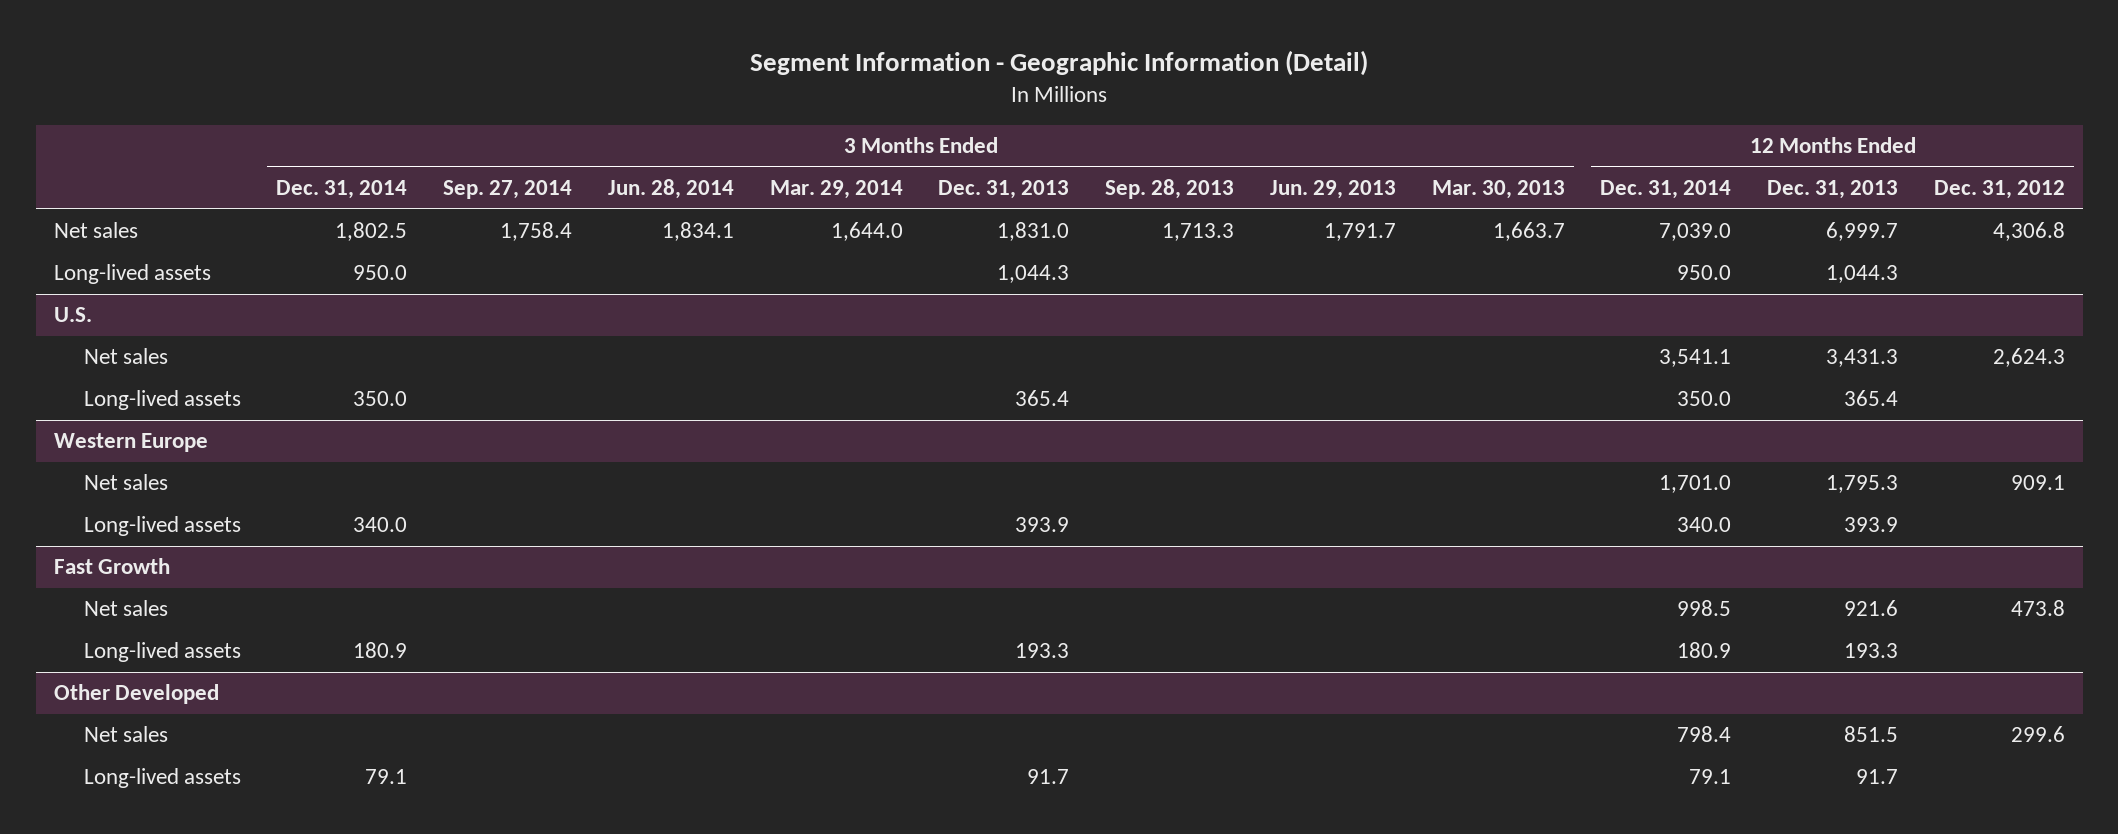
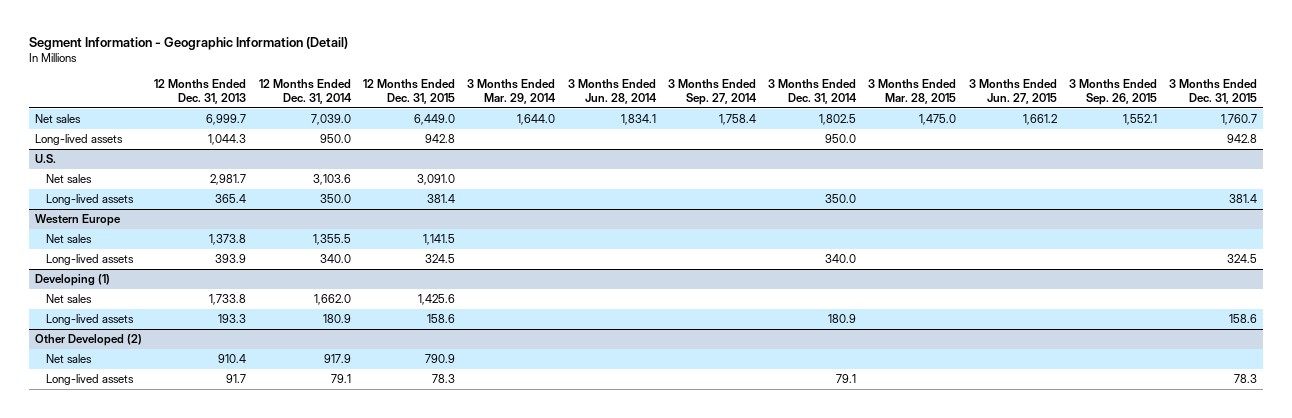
- | 3 Months Ended Dec. 31, 2014 | 3 Months Ended Sep. 27, 2014 | 3 Months Ended Jun. 28, 2014 | 3 Months Ended Mar. 29, 2014 | 3 Months Ended Dec. 31, 2013 | 3 Months Ended Sep. 28, 2013 | 3 Months Ended Jun. 29, 2013 | 3 Months Ended Mar. 30, 2013 | 12 Months Ended Dec. 31, 2014 | 12 Months Ended Dec. 31, 2013 | 12 Months Ended Dec. 31, 2012
+ | 12 Months Ended Dec. 31, 2013 | 12 Months Ended Dec. 31, 2014 | 12 Months Ended Dec. 31, 2015 | 3 Months Ended Mar. 29, 2014 | 3 Months Ended Jun. 28, 2014 | 3 Months Ended Sep. 27, 2014 | 3 Months Ended Dec. 31, 2014 | 3 Months Ended Mar. 28, 2015 | 3 Months Ended Jun. 27, 2015 | 3 Months Ended Sep. 26, 2015 | 3 Months Ended Dec. 31, 2015
@ U.S.
- Net sales | | | | | | | | | 3,541.1 | 3,431.3 | 2,624.3
+ Net sales | 2,981.7 | 3,103.6 | 3,091.0 | | | | | | | |
@ Western Europe
- Net sales | | | | | | | | | 1,701.0 | 1,795.3 | 909.1
+ Net sales | 1,373.8 | 1,355.5 | 1,141.5 | | | | | | | |
- Fast Growth
- Net sales | | | | | | | | | 998.5 | 921.6 | 473.8
+ Developing (1)
+ Net sales | 1,733.8 | 1,662.0 | 1,425.6 | | | | | | | |
- Other Developed
- Net sales | | | | | | | | | 798.4 | 851.5 | 299.6
+ Other Developed (2)
+ Net sales | 910.4 | 917.9 | 790.9 | | | | | | | |

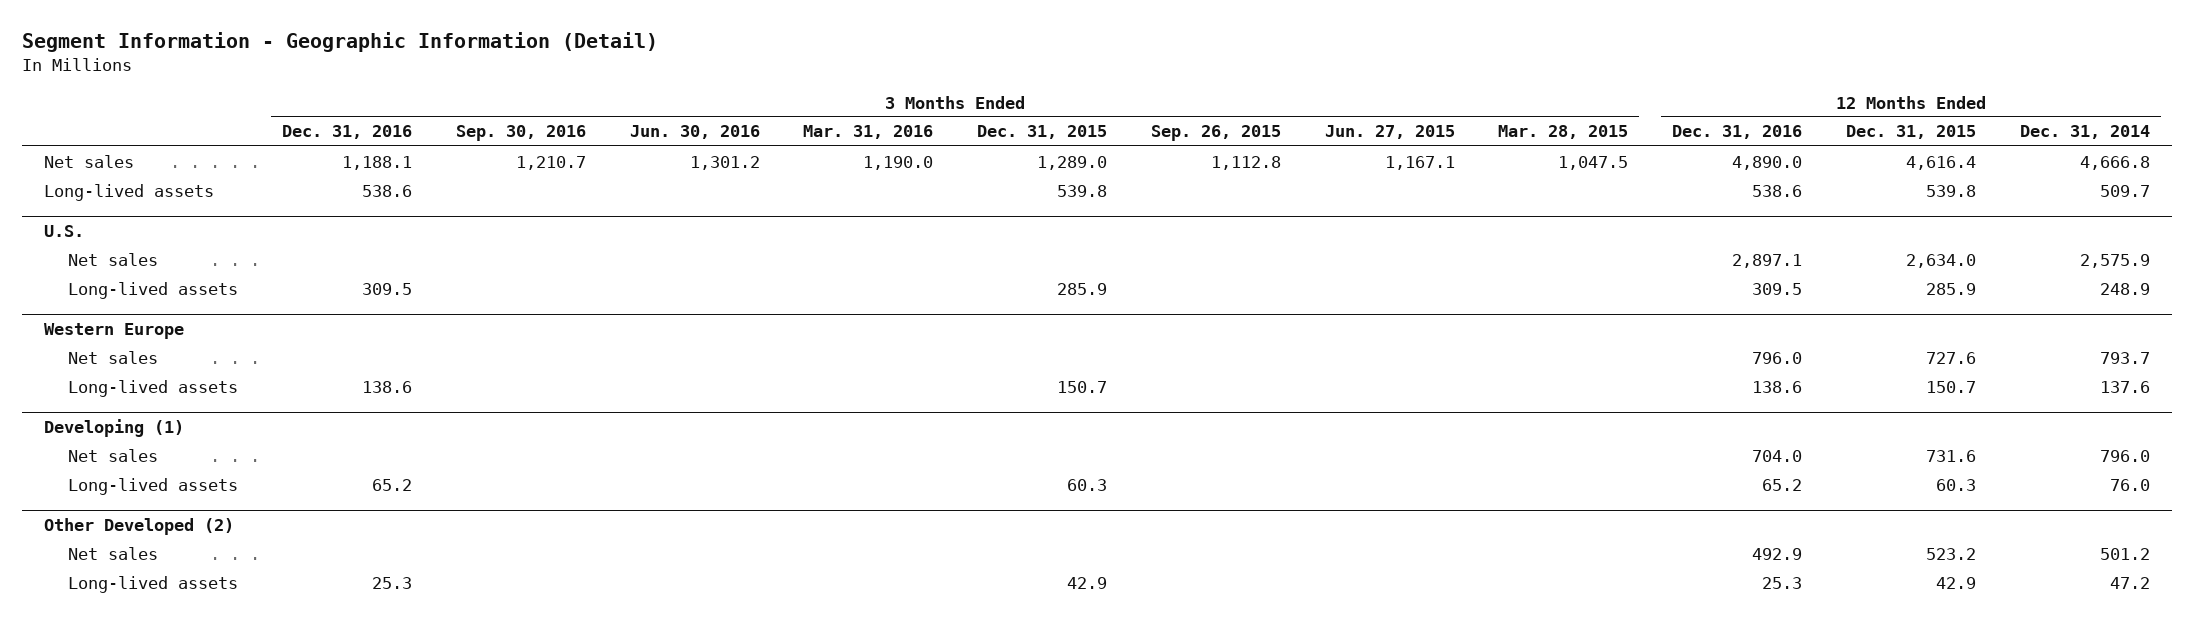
- | 12 Months Ended Dec. 31, 2013 | 12 Months Ended Dec. 31, 2014 | 12 Months Ended Dec. 31, 2015 | 3 Months Ended Mar. 29, 2014 | 3 Months Ended Jun. 28, 2014 | 3 Months Ended Sep. 27, 2014 | 3 Months Ended Dec. 31, 2014 | 3 Months Ended Mar. 28, 2015 | 3 Months Ended Jun. 27, 2015 | 3 Months Ended Sep. 26, 2015 | 3 Months Ended Dec. 31, 2015
+ | 3 Months Ended Dec. 31, 2016 | 3 Months Ended Sep. 30, 2016 | 3 Months Ended Jun. 30, 2016 | 3 Months Ended Mar. 31, 2016 | 3 Months Ended Dec. 31, 2015 | 3 Months Ended Sep. 26, 2015 | 3 Months Ended Jun. 27, 2015 | 3 Months Ended Mar. 28, 2015 | 12 Months Ended Dec. 31, 2016 | 12 Months Ended Dec. 31, 2015 | 12 Months Ended Dec. 31, 2014
- Net sales | 6,999.7 | 7,039.0 | 6,449.0 | 1,644.0 | 1,834.1 | 1,758.4 | 1,802.5 | 1,475.0 | 1,661.2 | 1,552.1 | 1,760.7
- Long-lived assets | 1,044.3 | 950.0 | 942.8 | | | | 950.0 | | | | 942.8
+ Net sales | 1,188.1 | 1,210.7 | 1,301.2 | 1,190.0 | 1,289.0 | 1,112.8 | 1,167.1 | 1,047.5 | 4,890.0 | 4,616.4 | 4,666.8
+ Long-lived assets | 538.6 | | | | 539.8 | | | | 538.6 | 539.8 | 509.7
@ U.S.
- Net sales | 2,981.7 | 3,103.6 | 3,091.0 | | | | | | | |
- Long-lived assets | 365.4 | 350.0 | 381.4 | | | | 350.0 | | | | 381.4
+ Net sales | | | | | | | | | 2,897.1 | 2,634.0 | 2,575.9
+ Long-lived assets | 309.5 | | | | 285.9 | | | | 309.5 | 285.9 | 248.9
@ Western Europe
- Net sales | 1,373.8 | 1,355.5 | 1,141.5 | | | | | | | |
- Long-lived assets | 393.9 | 340.0 | 324.5 | | | | 340.0 | | | | 324.5
+ Net sales | | | | | | | | | 796.0 | 727.6 | 793.7
+ Long-lived assets | 138.6 | | | | 150.7 | | | | 138.6 | 150.7 | 137.6
@ Developing (1)
- Net sales | 1,733.8 | 1,662.0 | 1,425.6 | | | | | | | |
- Long-lived assets | 193.3 | 180.9 | 158.6 | | | | 180.9 | | | | 158.6
+ Net sales | | | | | | | | | 704.0 | 731.6 | 796.0
+ Long-lived assets | 65.2 | | | | 60.3 | | | | 65.2 | 60.3 | 76.0
@ Other Developed (2)
- Net sales | 910.4 | 917.9 | 790.9 | | | | | | | |
- Long-lived assets | 91.7 | 79.1 | 78.3 | | | | 79.1 | | | | 78.3
+ Net sales | | | | | | | | | 492.9 | 523.2 | 501.2
+ Long-lived assets | 25.3 | | | | 42.9 | | | | 25.3 | 42.9 | 47.2

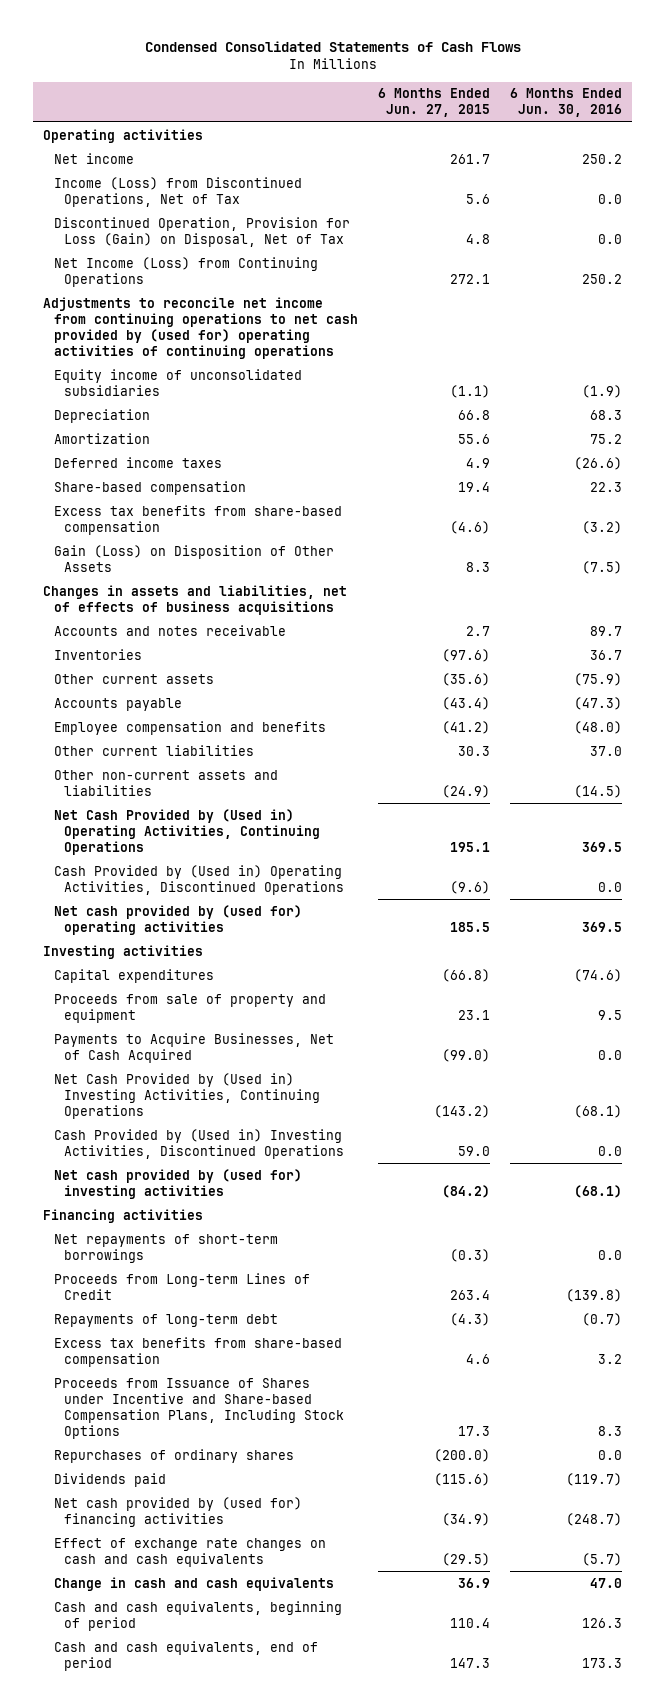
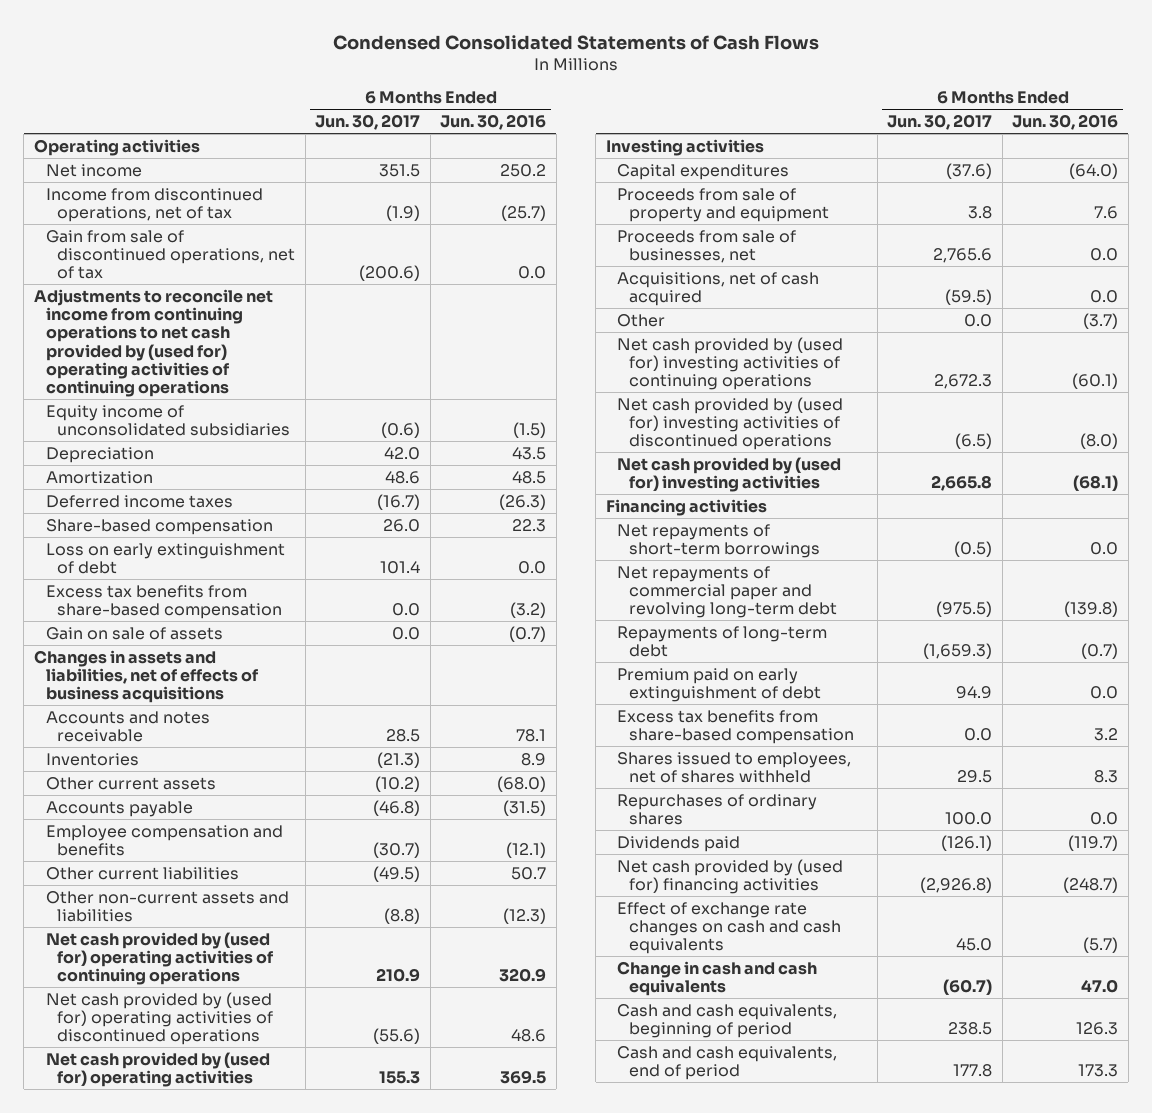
- | 6 Months Ended Jun. 27, 2015 | 6 Months Ended Jun. 30, 2016
+ | 6 Months Ended Jun. 30, 2017 | 6 Months Ended Jun. 30, 2016
- Income (Loss) from Discontinued Operations, Net of Tax | 5.6 | 0.0
- Discontinued Operation, Provision for Loss (Gain) on Disposal, Net of Tax | 4.8 | 0.0
- Net Income (Loss) from Continuing Operations | 272.1 | 250.2
+ Income from discontinued operations, net of tax | (1.9) | (25.7)
+ Gain from sale of discontinued operations, net of tax | (200.6) | 0.0
- Equity income of unconsolidated subsidiaries | (1.1) | (1.9)
- Depreciation | 66.8 | 68.3
- Amortization | 55.6 | 75.2
- Deferred income taxes | 4.9 | (26.6)
+ Equity income of unconsolidated subsidiaries | (0.6) | (1.5)
+ Depreciation | 42.0 | 43.5
+ Amortization | 48.6 | 48.5
+ Deferred income taxes | (16.7) | (26.3)
+ Loss on early extinguishment of debt | 101.4 | 0.0
- Gain (Loss) on Disposition of Other Assets | 8.3 | (7.5)
+ Gain on sale of assets | 0.0 | (0.7)
- Accounts and notes receivable | 2.7 | 89.7
- Inventories | (97.6) | 36.7
- Other current assets | (35.6) | (75.9)
- Accounts payable | (43.4) | (47.3)
- Employee compensation and benefits | (41.2) | (48.0)
- Other current liabilities | 30.3 | 37.0
- Other non-current assets and liabilities | (24.9) | (14.5)
- Net Cash Provided by (Used in) Operating Activities, Continuing Operations | 195.1 | 369.5
- Cash Provided by (Used in) Operating Activities, Discontinued Operations | (9.6) | 0.0
+ Accounts and notes receivable | 28.5 | 78.1
+ Inventories | (21.3) | 8.9
+ Other current assets | (10.2) | (68.0)
+ Accounts payable | (46.8) | (31.5)
+ Employee compensation and benefits | (30.7) | (12.1)
+ Other current liabilities | (49.5) | 50.7
+ Other non-current assets and liabilities | (8.8) | (12.3)
+ Net cash provided by (used for) operating activities of continuing operations | 210.9 | 320.9
+ Net cash provided by (used for) operating activities of discontinued operations | (55.6) | 48.6
- Capital expenditures | (66.8) | (74.6)
- Proceeds from sale of property and equipment | 23.1 | 9.5
- Payments to Acquire Businesses, Net of Cash Acquired | (99.0) | 0.0
- Net Cash Provided by (Used in) Investing Activities, Continuing Operations | (143.2) | (68.1)
- Cash Provided by (Used in) Investing Activities, Discontinued Operations | 59.0 | 0.0
+ Capital expenditures | (37.6) | (64.0)
+ Proceeds from sale of property and equipment | 3.8 | 7.6
+ Proceeds from sale of businesses, net | 2,765.6 | 0.0
+ Acquisitions, net of cash acquired | (59.5) | 0.0
+ Other | 0.0 | (3.7)
+ Net cash provided by (used for) investing activities of continuing operations | 2,672.3 | (60.1)
+ Net cash provided by (used for) investing activities of discontinued operations | (6.5) | (8.0)
- Proceeds from Long-term Lines of Credit | 263.4 | (139.8)
+ Net repayments of commercial paper and revolving long-term debt | (975.5) | (139.8)
+ Premium paid on early extinguishment of debt | 94.9 | 0.0
- Proceeds from Issuance of Shares under Incentive and Share-based Compensation Plans, Including Stock Options | 17.3 | 8.3
+ Shares issued to employees, net of shares withheld | 29.5 | 8.3

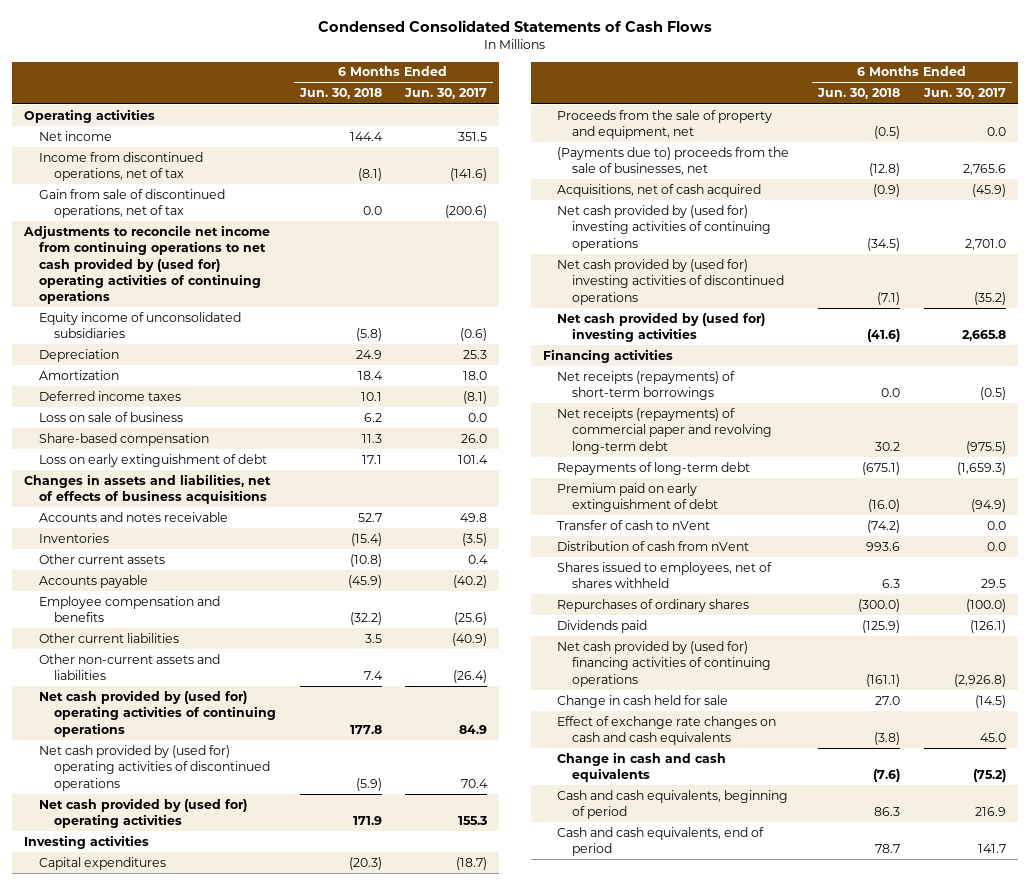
- | 6 Months Ended Jun. 30, 2017 | 6 Months Ended Jun. 30, 2016
+ | 6 Months Ended Jun. 30, 2018 | 6 Months Ended Jun. 30, 2017
- Income from discontinued operations, net of tax | (1.9) | (25.7)
+ Income from discontinued operations, net of tax | (8.1) | (141.6)
- Depreciation | 42.0 | 43.5
- Amortization | 48.6 | 48.5
- Deferred income taxes | (16.7) | (26.3)
+ Depreciation | 24.9 | 25.3
+ Amortization | 18.4 | 18.0
+ Deferred income taxes | 10.1 | (8.1)
+ Loss on sale of business | 6.2 | 0.0
- Excess tax benefits from share-based compensation | 0.0 | (3.2)
- Gain on sale of assets | 0.0 | (0.7)
- Accounts and notes receivable | 28.5 | 78.1
- Inventories | (21.3) | 8.9
- Other current assets | (10.2) | (68.0)
- Accounts payable | (46.8) | (31.5)
- Employee compensation and benefits | (30.7) | (12.1)
- Other current liabilities | (49.5) | 50.7
- Other non-current assets and liabilities | (8.8) | (12.3)
- Net cash provided by (used for) operating activities of continuing operations | 210.9 | 320.9
- Net cash provided by (used for) operating activities of discontinued operations | (55.6) | 48.6
+ Accounts and notes receivable | 52.7 | 49.8
+ Inventories | (15.4) | (3.5)
+ Other current assets | (10.8) | 0.4
+ Accounts payable | (45.9) | (40.2)
+ Employee compensation and benefits | (32.2) | (25.6)
+ Other current liabilities | 3.5 | (40.9)
+ Other non-current assets and liabilities | 7.4 | (26.4)
+ Net cash provided by (used for) operating activities of continuing operations | 177.8 | 84.9
+ Net cash provided by (used for) operating activities of discontinued operations | (5.9) | 70.4
- Capital expenditures | (37.6) | (64.0)
- Proceeds from sale of property and equipment | 3.8 | 7.6
- Proceeds from sale of businesses, net | 2,765.6 | 0.0
- Acquisitions, net of cash acquired | (59.5) | 0.0
- Other | 0.0 | (3.7)
- Net cash provided by (used for) investing activities of continuing operations | 2,672.3 | (60.1)
- Net cash provided by (used for) investing activities of discontinued operations | (6.5) | (8.0)
+ Capital expenditures | (20.3) | (18.7)
+ Proceeds from the sale of property and equipment, net | (0.5) | 0.0
+ (Payments due to) proceeds from the sale of businesses, net | (12.8) | 2,765.6
+ Acquisitions, net of cash acquired | (0.9) | (45.9)
+ Net cash provided by (used for) investing activities of continuing operations | (34.5) | 2,701.0
+ Net cash provided by (used for) investing activities of discontinued operations | (7.1) | (35.2)
- Net repayments of short-term borrowings | (0.5) | 0.0
- Net repayments of commercial paper and revolving long-term debt | (975.5) | (139.8)
+ Net receipts (repayments) of short-term borrowings | 0.0 | (0.5)
+ Net receipts (repayments) of commercial paper and revolving long-term debt | 30.2 | (975.5)
- Premium paid on early extinguishment of debt | 94.9 | 0.0
- Excess tax benefits from share-based compensation | 0.0 | 3.2
+ Premium paid on early extinguishment of debt | (16.0) | (94.9)
+ Transfer of cash to nVent | (74.2) | 0.0
+ Distribution of cash from nVent | 993.6 | 0.0
- Repurchases of ordinary shares | 100.0 | 0.0
+ Repurchases of ordinary shares | (300.0) | (100.0)
- Net cash provided by (used for) financing activities | (2,926.8) | (248.7)
+ Net cash provided by (used for) financing activities of continuing operations | (161.1) | (2,926.8)
+ Change in cash held for sale | 27.0 | (14.5)
- Change in cash and cash equivalents | (60.7) | 47.0
- Cash and cash equivalents, beginning of period | 238.5 | 126.3
- Cash and cash equivalents, end of period | 177.8 | 173.3
+ Change in cash and cash equivalents | (7.6) | (75.2)
+ Cash and cash equivalents, beginning of period | 86.3 | 216.9
+ Cash and cash equivalents, end of period | 78.7 | 141.7

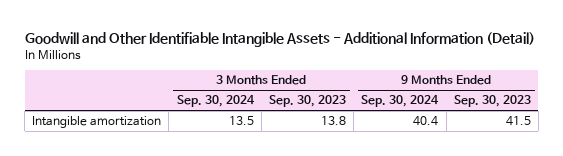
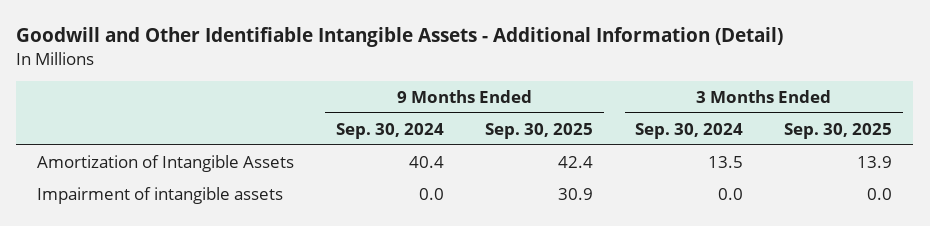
- | 3 Months Ended Sep. 30, 2024 | 3 Months Ended Sep. 30, 2023 | 9 Months Ended Sep. 30, 2024 | 9 Months Ended Sep. 30, 2023
+ | 9 Months Ended Sep. 30, 2024 | 9 Months Ended Sep. 30, 2025 | 3 Months Ended Sep. 30, 2024 | 3 Months Ended Sep. 30, 2025
- Intangible amortization | 13.5 | 13.8 | 40.4 | 41.5
+ Amortization of Intangible Assets | 40.4 | 42.4 | 13.5 | 13.9
+ Impairment of intangible assets | 0.0 | 30.9 | 0.0 | 0.0

